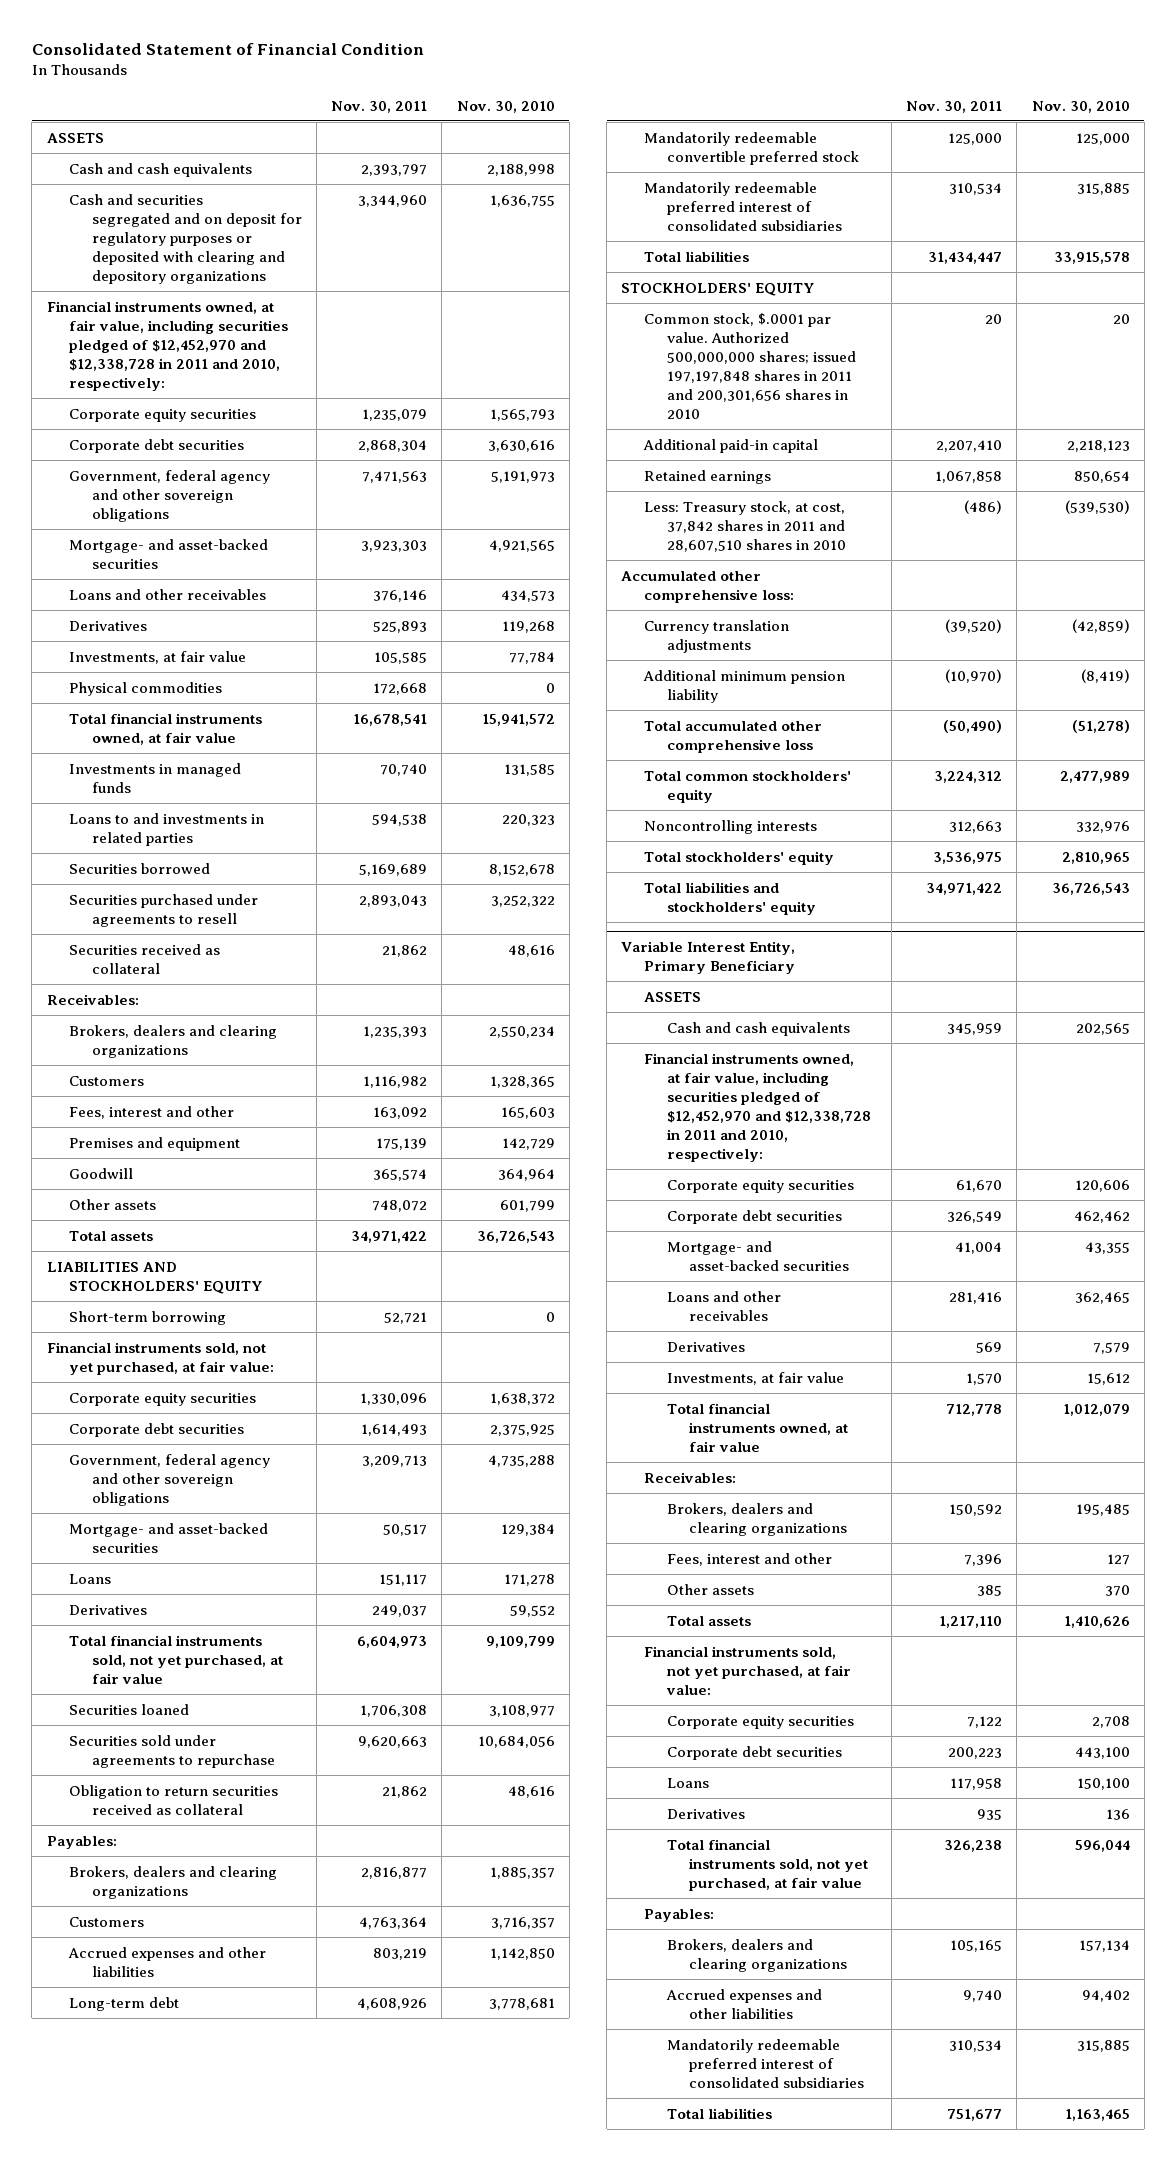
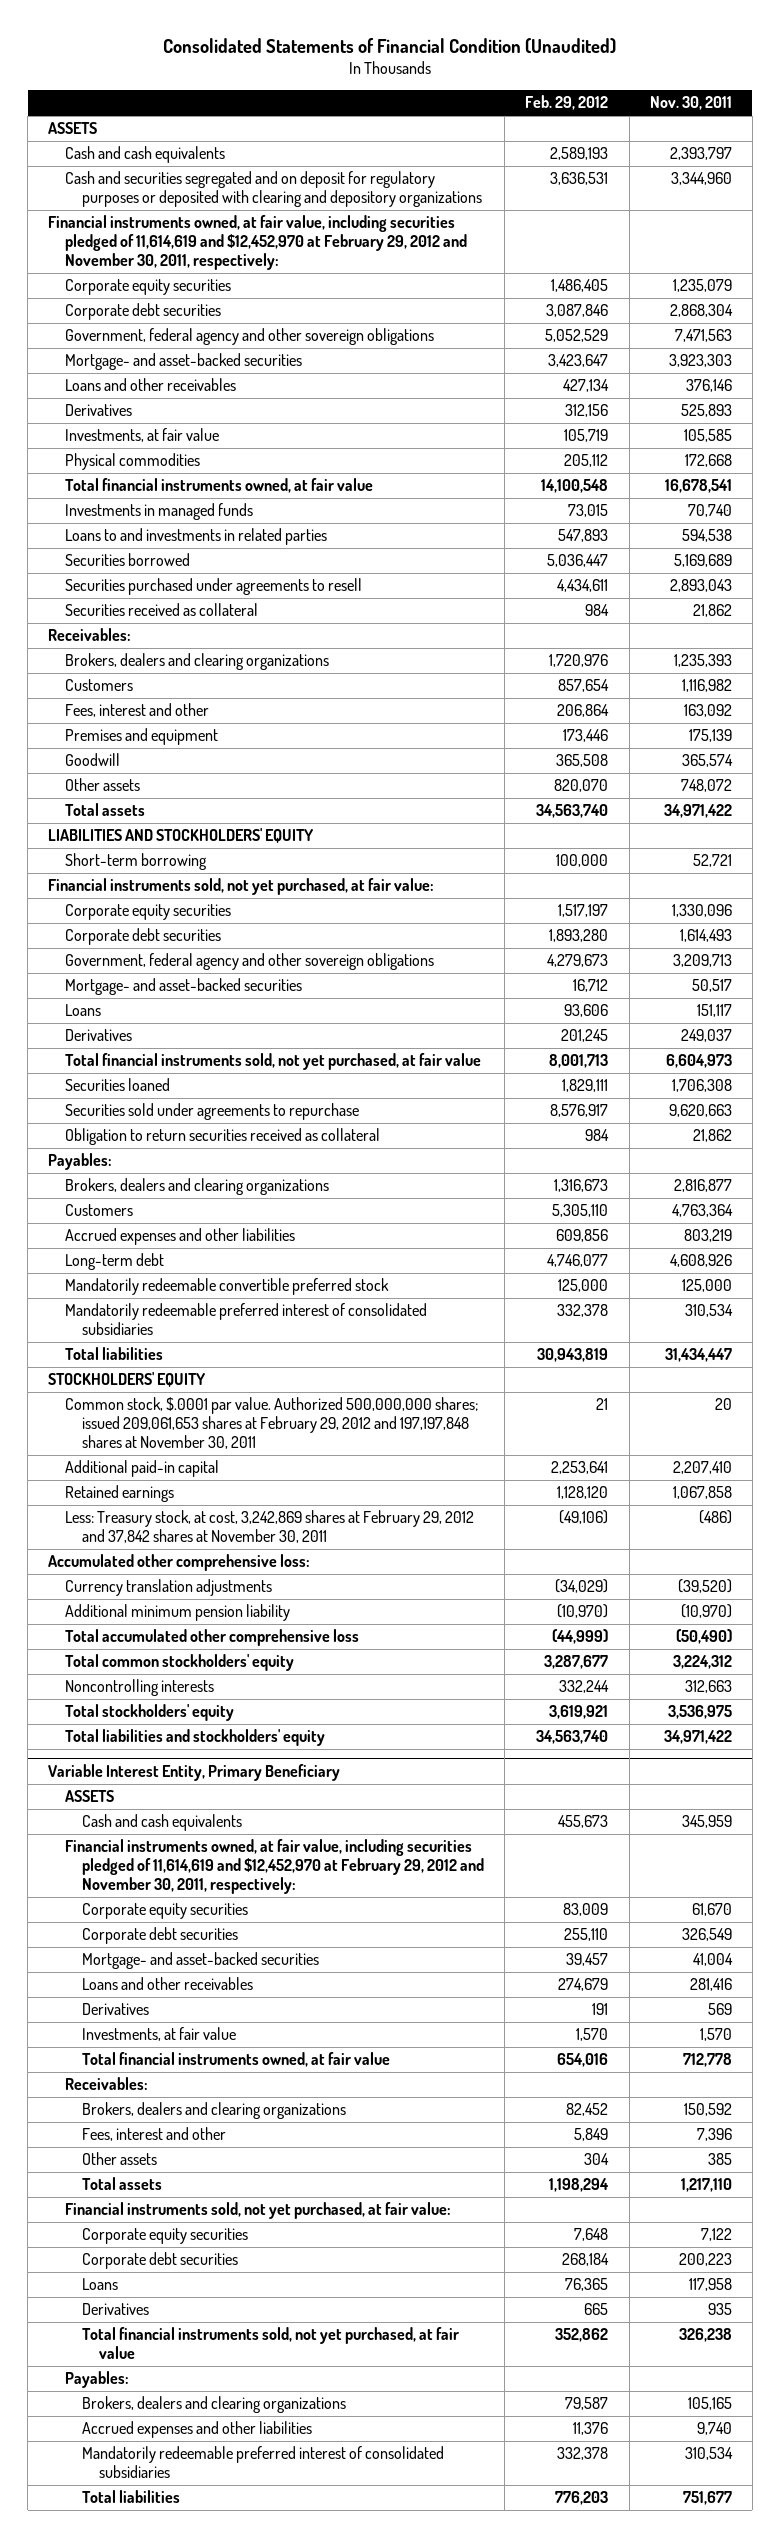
- Consolidated Statement of Financial Condition
+ Consolidated Statements of Financial Condition (Unaudited)
- | Nov. 30, 2011 | Nov. 30, 2010
+ | Feb. 29, 2012 | Nov. 30, 2011
- Financial instruments owned, at fair value, including securities pledged of $12,452,970 and $12,338,728 in 2011 and 2010, respectively:
+ Financial instruments owned, at fair value, including securities pledged of 11,614,619 and $12,452,970 at February 29, 2012 and November 30, 2011, respectively:
- Common stock, $.0001 par value. Authorized 500,000,000 shares; issued 197,197,848 shares in 2011 and 200,301,656 shares in 2010 | 20 | 20
+ Common stock, $.0001 par value. Authorized 500,000,000 shares; issued 209,061,653 shares at February 29, 2012 and 197,197,848 shares at November 30, 2011 | 21 | 20
- Less: Treasury stock, at cost, 37,842 shares in 2011 and 28,607,510 shares in 2010 | (486) | (539,530)
+ Less: Treasury stock, at cost, 3,242,869 shares at February 29, 2012 and 37,842 shares at November 30, 2011 | (49,106) | (486)
@ Variable Interest Entity, Primary Beneficiary
- Financial instruments owned, at fair value, including securities pledged of $12,452,970 and $12,338,728 in 2011 and 2010, respectively:
+ Financial instruments owned, at fair value, including securities pledged of 11,614,619 and $12,452,970 at February 29, 2012 and November 30, 2011, respectively:

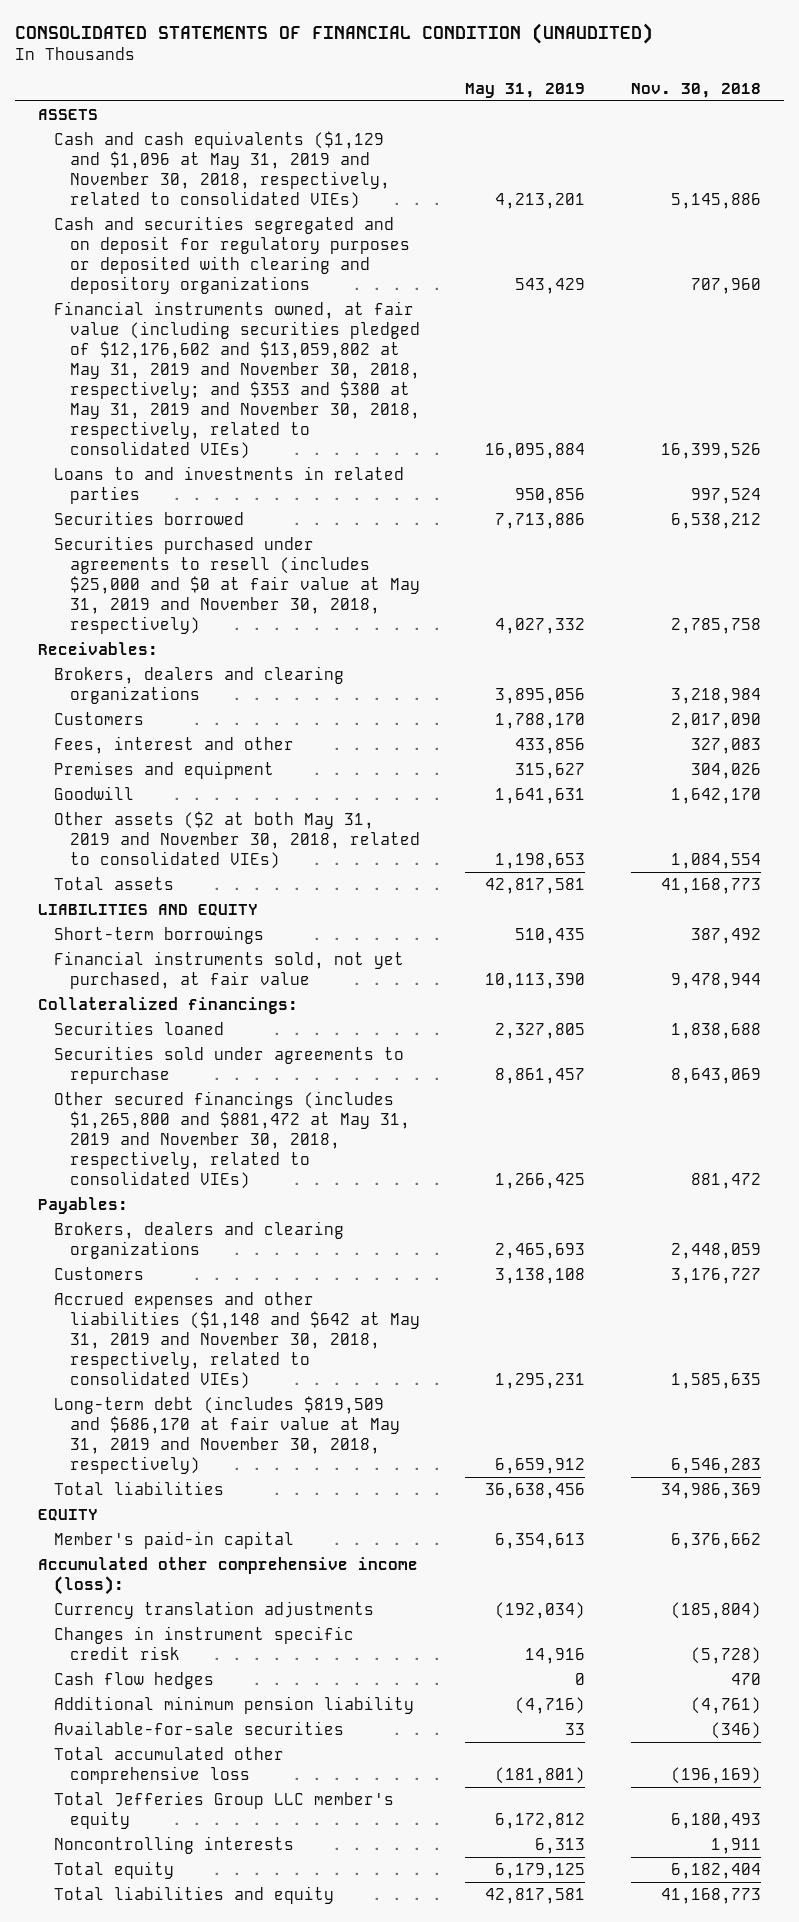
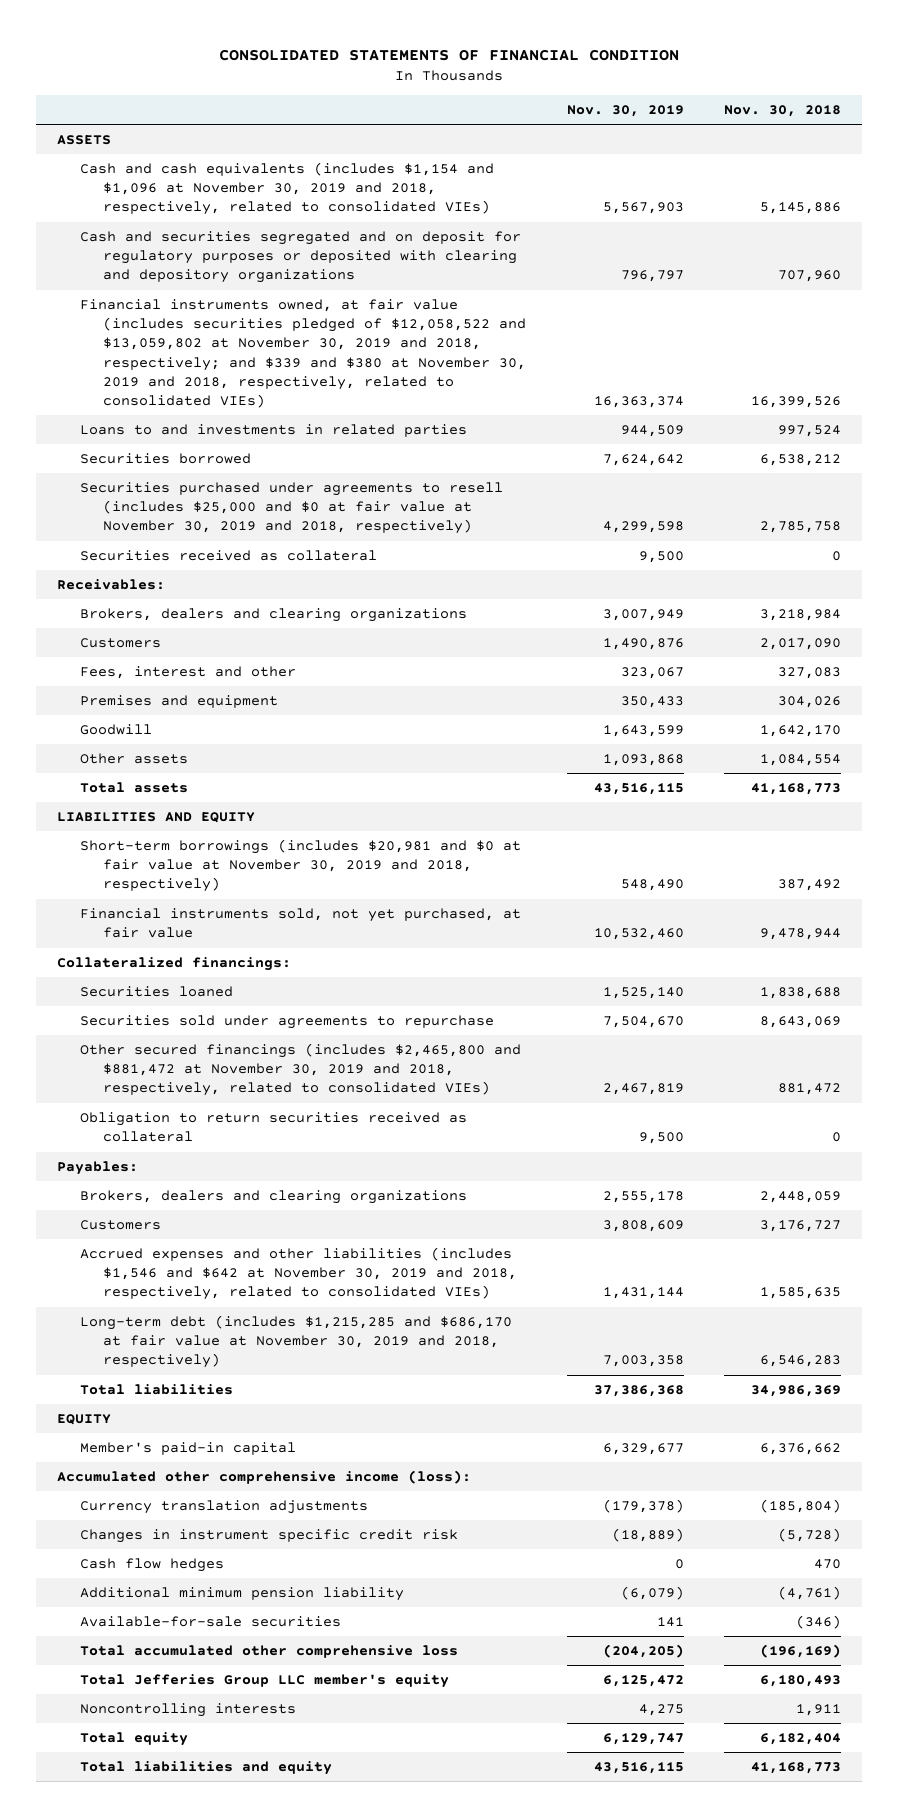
- CONSOLIDATED STATEMENTS OF FINANCIAL CONDITION (UNAUDITED)
+ CONSOLIDATED STATEMENTS OF FINANCIAL CONDITION
- | May 31, 2019 | Nov. 30, 2018
+ | Nov. 30, 2019 | Nov. 30, 2018
- Cash and cash equivalents ($1,129 and $1,096 at May 31, 2019 and November 30, 2018, respectively, related to consolidated VIEs) | 4,213,201 | 5,145,886
+ Cash and cash equivalents (includes $1,154 and $1,096 at November 30, 2019 and 2018, respectively, related to consolidated VIEs) | 5,567,903 | 5,145,886
- Financial instruments owned, at fair value (including securities pledged of $12,176,602 and $13,059,802 at May 31, 2019 and November 30, 2018, respectively; and $353 and $380 at May 31, 2019 and November 30, 2018, respectively, related to consolidated VIEs) | 16,095,884 | 16,399,526
+ Financial instruments owned, at fair value (includes securities pledged of $12,058,522 and $13,059,802 at November 30, 2019 and 2018, respectively; and $339 and $380 at November 30, 2019 and 2018, respectively, related to consolidated VIEs) | 16,363,374 | 16,399,526
- Securities purchased under agreements to resell (includes $25,000 and $0 at fair value at May 31, 2019 and November 30, 2018, respectively) | 4,027,332 | 2,785,758
+ Securities purchased under agreements to resell (includes $25,000 and $0 at fair value at November 30, 2019 and 2018, respectively) | 4,299,598 | 2,785,758
+ Securities received as collateral | 9,500 | 0
- Other assets ($2 at both May 31, 2019 and November 30, 2018, related to consolidated VIEs) | 1,198,653 | 1,084,554
+ Other assets | 1,093,868 | 1,084,554
- Short-term borrowings | 510,435 | 387,492
+ Short-term borrowings (includes $20,981 and $0 at fair value at November 30, 2019 and 2018, respectively) | 548,490 | 387,492
- Other secured financings (includes $1,265,800 and $881,472 at May 31, 2019 and November 30, 2018, respectively, related to consolidated VIEs) | 1,266,425 | 881,472
+ Other secured financings (includes $2,465,800 and $881,472 at November 30, 2019 and 2018, respectively, related to consolidated VIEs) | 2,467,819 | 881,472
+ Obligation to return securities received as collateral | 9,500 | 0
- Accrued expenses and other liabilities ($1,148 and $642 at May 31, 2019 and November 30, 2018, respectively, related to consolidated VIEs) | 1,295,231 | 1,585,635
- Long-term debt (includes $819,509 and $686,170 at fair value at May 31, 2019 and November 30, 2018, respectively) | 6,659,912 | 6,546,283
+ Accrued expenses and other liabilities (includes $1,546 and $642 at November 30, 2019 and 2018, respectively, related to consolidated VIEs) | 1,431,144 | 1,585,635
+ Long-term debt (includes $1,215,285 and $686,170 at fair value at November 30, 2019 and 2018, respectively) | 7,003,358 | 6,546,283

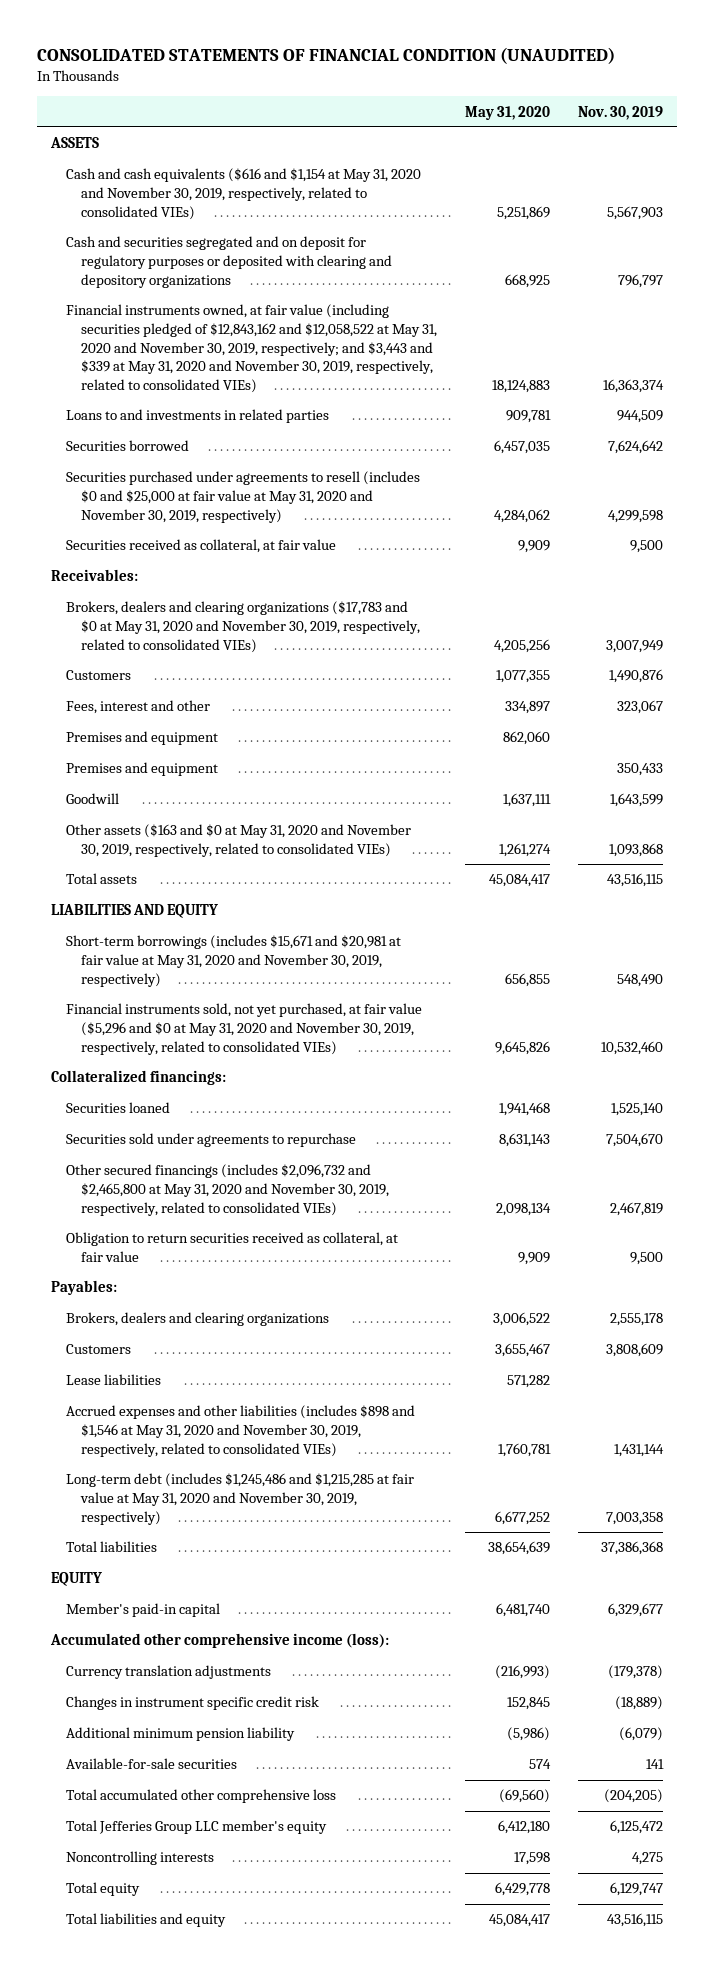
- CONSOLIDATED STATEMENTS OF FINANCIAL CONDITION
+ CONSOLIDATED STATEMENTS OF FINANCIAL CONDITION (UNAUDITED)
- | Nov. 30, 2019 | Nov. 30, 2018
+ | May 31, 2020 | Nov. 30, 2019
- Cash and cash equivalents (includes $1,154 and $1,096 at November 30, 2019 and 2018, respectively, related to consolidated VIEs) | 5,567,903 | 5,145,886
+ Cash and cash equivalents ($616 and $1,154 at May 31, 2020 and November 30, 2019, respectively, related to consolidated VIEs) | 5,251,869 | 5,567,903
- Financial instruments owned, at fair value (includes securities pledged of $12,058,522 and $13,059,802 at November 30, 2019 and 2018, respectively; and $339 and $380 at November 30, 2019 and 2018, respectively, related to consolidated VIEs) | 16,363,374 | 16,399,526
+ Financial instruments owned, at fair value (including securities pledged of $12,843,162 and $12,058,522 at May 31, 2020 and November 30, 2019, respectively; and $3,443 and $339 at May 31, 2020 and November 30, 2019, respectively, related to consolidated VIEs) | 18,124,883 | 16,363,374
- Securities purchased under agreements to resell (includes $25,000 and $0 at fair value at November 30, 2019 and 2018, respectively) | 4,299,598 | 2,785,758
- Securities received as collateral | 9,500 | 0
+ Securities purchased under agreements to resell (includes $0 and $25,000 at fair value at May 31, 2020 and November 30, 2019, respectively) | 4,284,062 | 4,299,598
+ Securities received as collateral, at fair value | 9,909 | 9,500
- Brokers, dealers and clearing organizations | 3,007,949 | 3,218,984
+ Brokers, dealers and clearing organizations ($17,783 and $0 at May 31, 2020 and November 30, 2019, respectively, related to consolidated VIEs) | 4,205,256 | 3,007,949
+ Premises and equipment | 862,060 |
- Other assets | 1,093,868 | 1,084,554
+ Other assets ($163 and $0 at May 31, 2020 and November 30, 2019, respectively, related to consolidated VIEs) | 1,261,274 | 1,093,868
- Short-term borrowings (includes $20,981 and $0 at fair value at November 30, 2019 and 2018, respectively) | 548,490 | 387,492
- Financial instruments sold, not yet purchased, at fair value | 10,532,460 | 9,478,944
+ Short-term borrowings (includes $15,671 and $20,981 at fair value at May 31, 2020 and November 30, 2019, respectively) | 656,855 | 548,490
+ Financial instruments sold, not yet purchased, at fair value ($5,296 and $0 at May 31, 2020 and November 30, 2019, respectively, related to consolidated VIEs) | 9,645,826 | 10,532,460
- Other secured financings (includes $2,465,800 and $881,472 at November 30, 2019 and 2018, respectively, related to consolidated VIEs) | 2,467,819 | 881,472
- Obligation to return securities received as collateral | 9,500 | 0
+ Other secured financings (includes $2,096,732 and $2,465,800 at May 31, 2020 and November 30, 2019, respectively, related to consolidated VIEs) | 2,098,134 | 2,467,819
+ Obligation to return securities received as collateral, at fair value | 9,909 | 9,500
- Accrued expenses and other liabilities (includes $1,546 and $642 at November 30, 2019 and 2018, respectively, related to consolidated VIEs) | 1,431,144 | 1,585,635
- Long-term debt (includes $1,215,285 and $686,170 at fair value at November 30, 2019 and 2018, respectively) | 7,003,358 | 6,546,283
+ Lease liabilities | 571,282 |
+ Accrued expenses and other liabilities (includes $898 and $1,546 at May 31, 2020 and November 30, 2019, respectively, related to consolidated VIEs) | 1,760,781 | 1,431,144
+ Long-term debt (includes $1,245,486 and $1,215,285 at fair value at May 31, 2020 and November 30, 2019, respectively) | 6,677,252 | 7,003,358
- Cash flow hedges | 0 | 470

